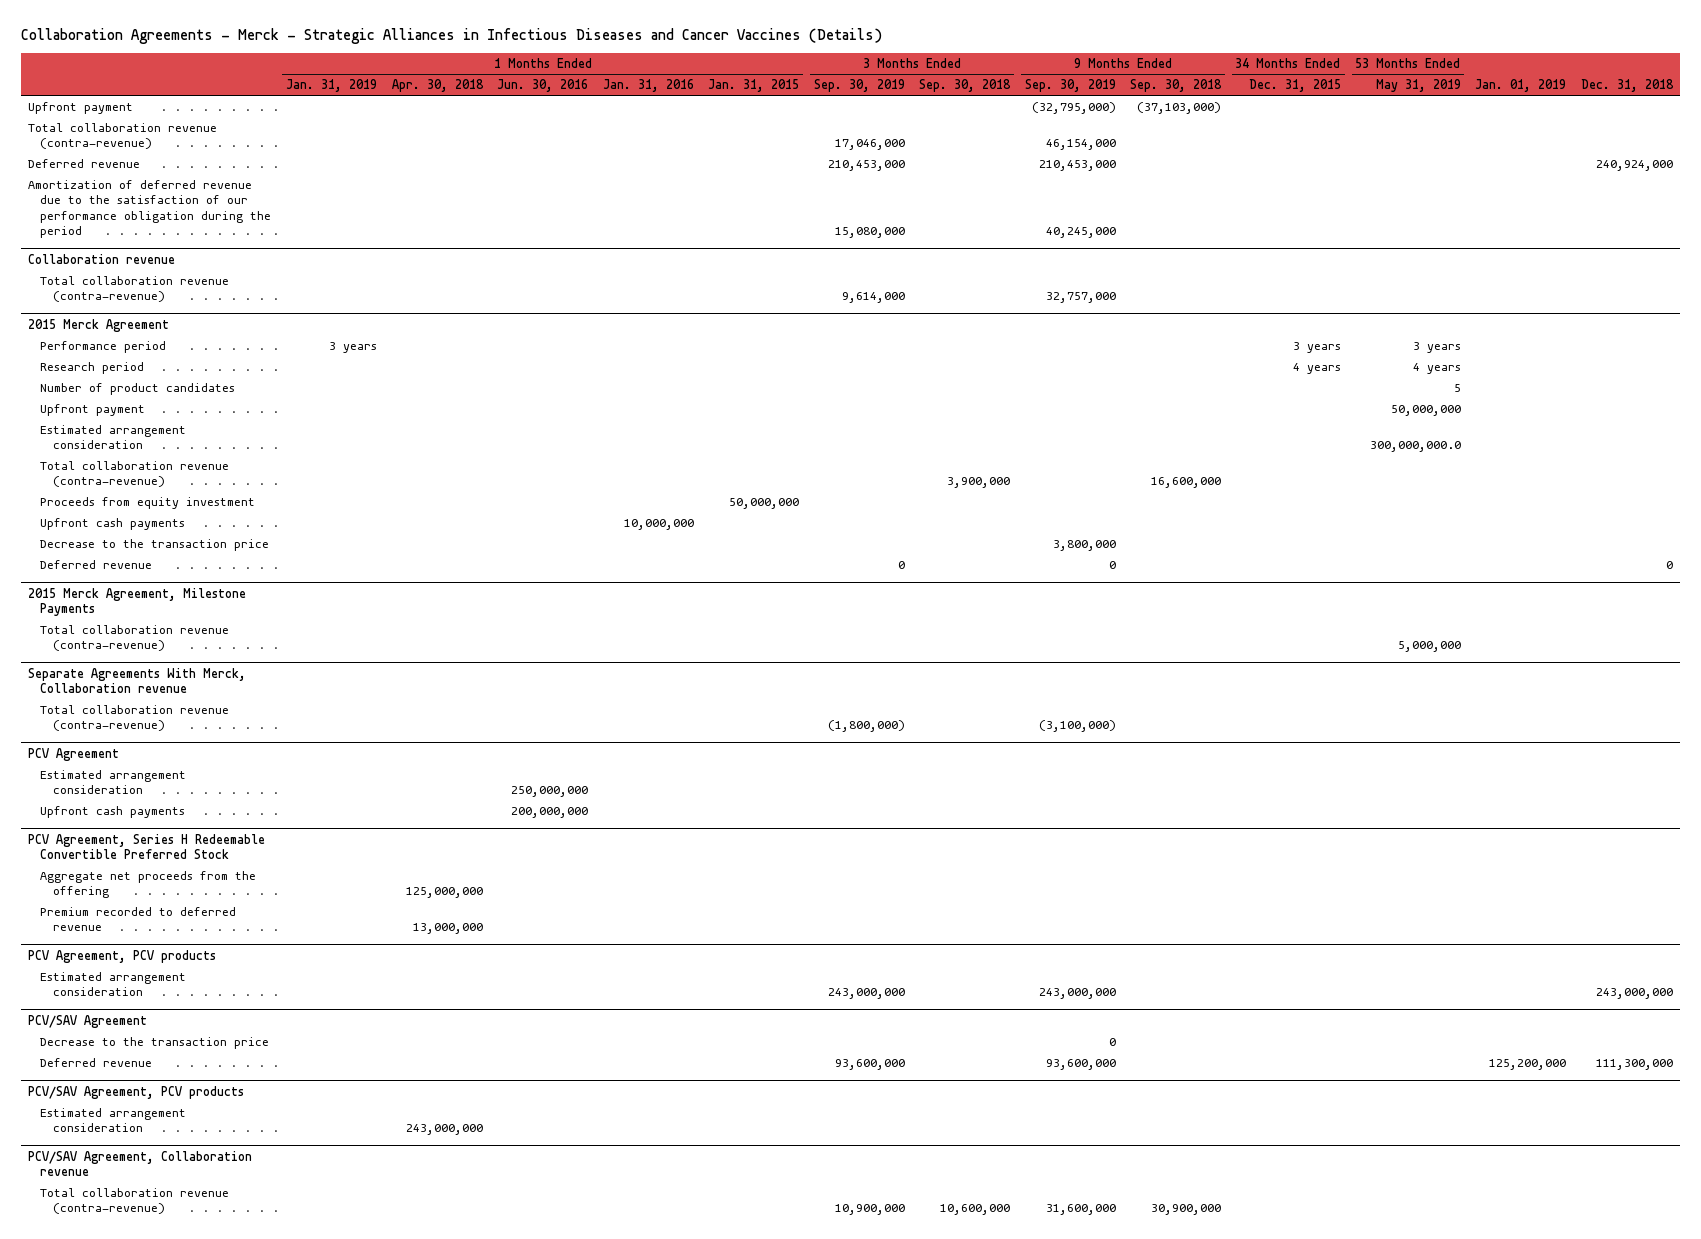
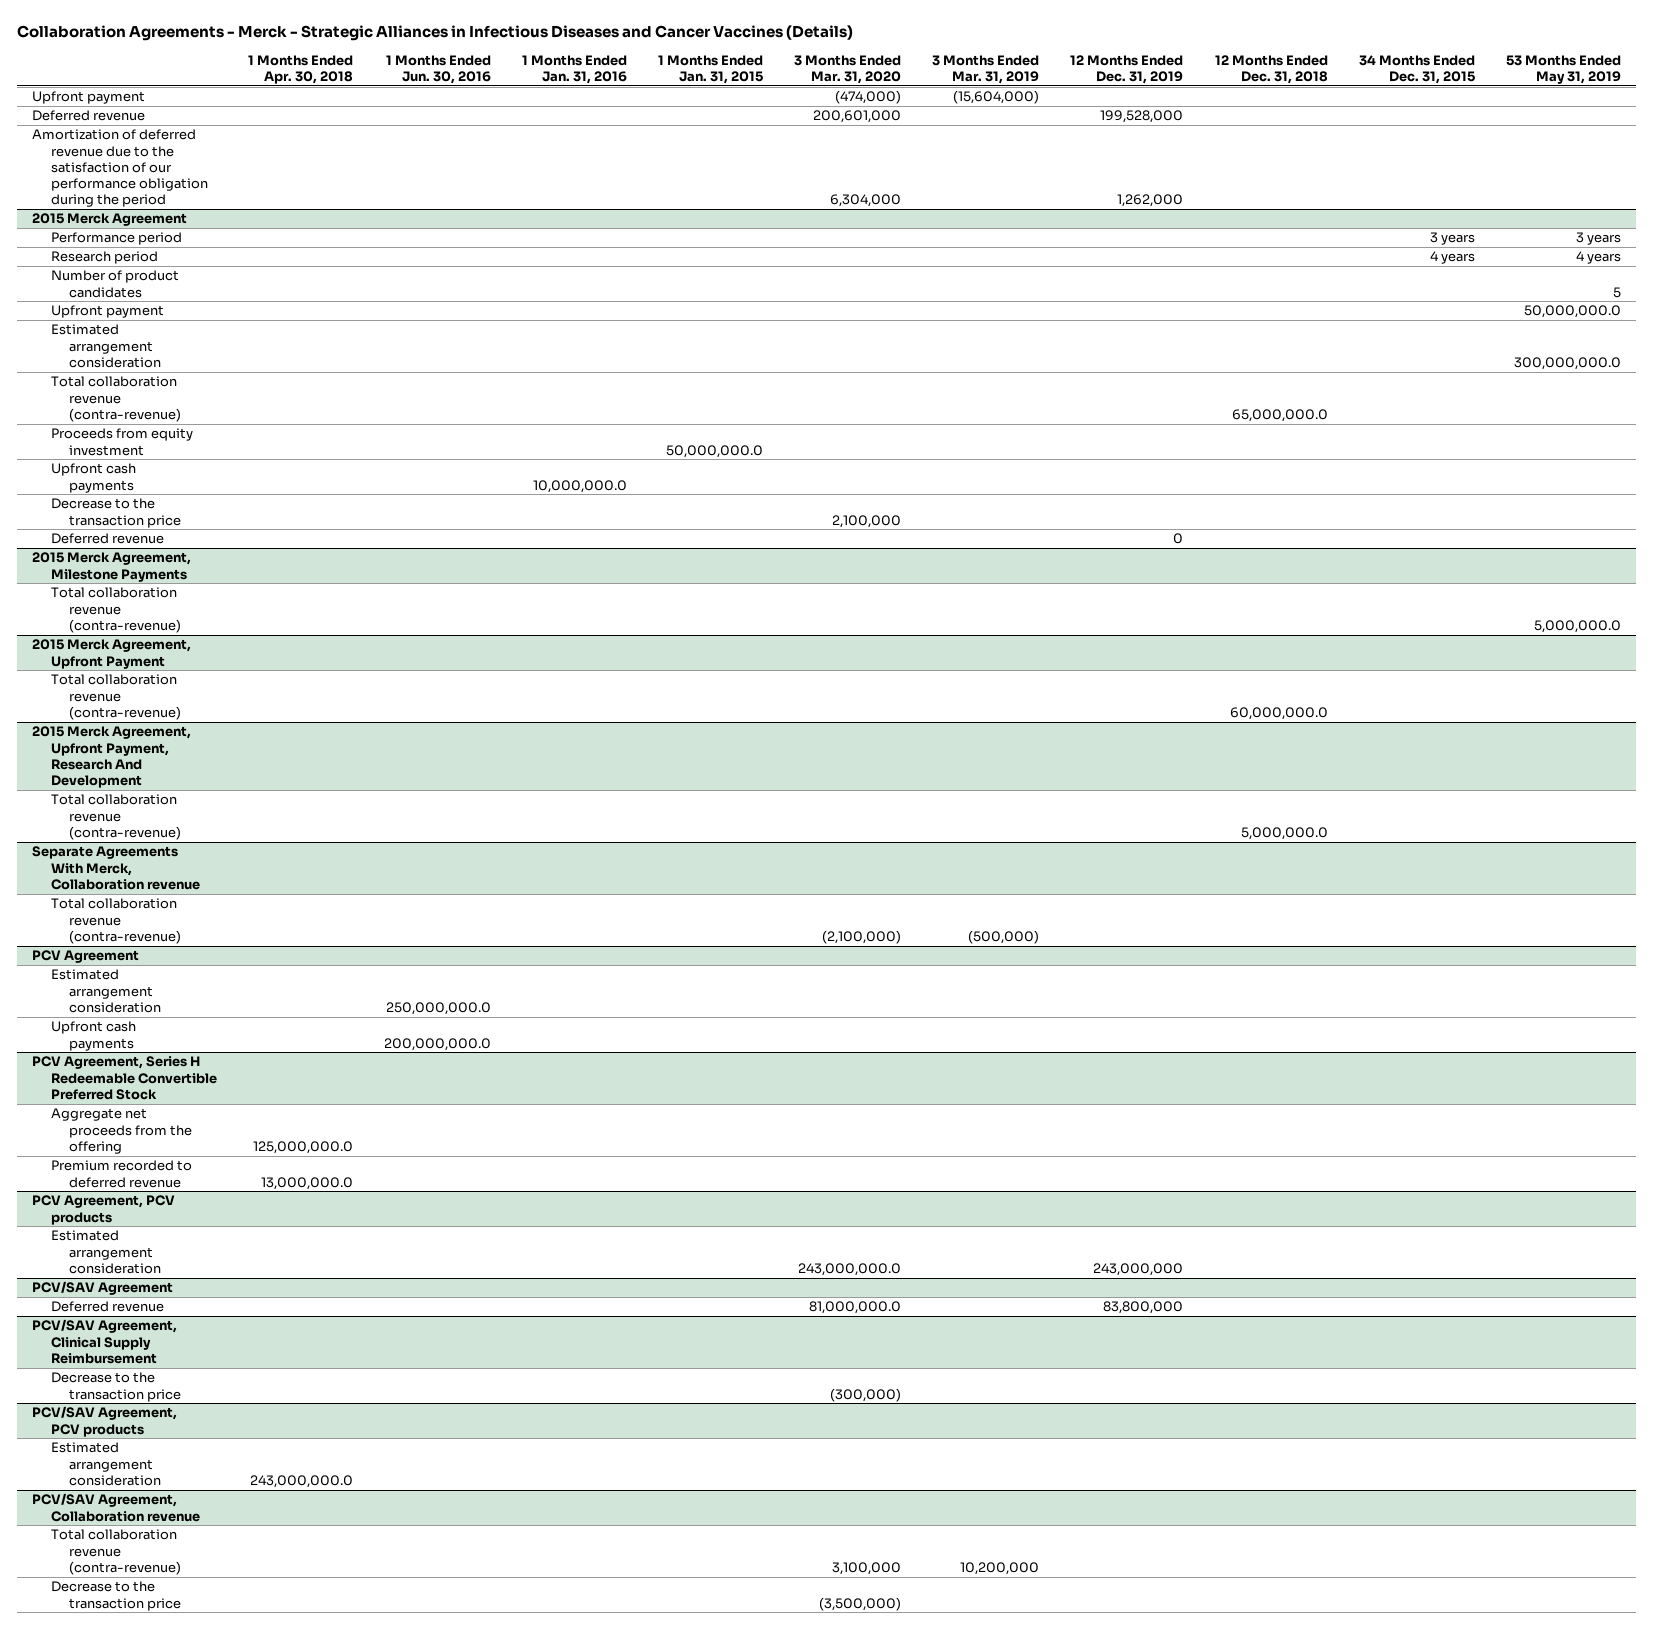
- | 1 Months Ended Jan. 31, 2019 | 1 Months Ended Apr. 30, 2018 | 1 Months Ended Jun. 30, 2016 | 1 Months Ended Jan. 31, 2016 | 1 Months Ended Jan. 31, 2015 | 3 Months Ended Sep. 30, 2019 | 3 Months Ended Sep. 30, 2018 | 9 Months Ended Sep. 30, 2019 | 9 Months Ended Sep. 30, 2018 | 34 Months Ended Dec. 31, 2015 | 53 Months Ended May 31, 2019 | Jan. 01, 2019 | Dec. 31, 2018
+ | 1 Months Ended Apr. 30, 2018 | 1 Months Ended Jun. 30, 2016 | 1 Months Ended Jan. 31, 2016 | 1 Months Ended Jan. 31, 2015 | 3 Months Ended Mar. 31, 2020 | 3 Months Ended Mar. 31, 2019 | 12 Months Ended Dec. 31, 2019 | 12 Months Ended Dec. 31, 2018 | 34 Months Ended Dec. 31, 2015 | 53 Months Ended May 31, 2019
- Total collaboration revenue (contra-revenue) | | | | | | 17,046,000 | | 46,154,000 | | | | |
- Collaboration revenue
- Total collaboration revenue (contra-revenue) | | | | | | 9,614,000 | | 32,757,000 | | | | |
@ 2015 Merck Agreement
- Upfront payment | | | | | | | | | | | 50,000,000 | |
+ Upfront payment | | | | | | | | | | 50,000,000.0
- Proceeds from equity investment | | | | | 50,000,000 | | | | | | | |
- Upfront cash payments | | | | 10,000,000 | | | | | | | | |
+ Proceeds from equity investment | | | | 50,000,000.0 | | | | | |
+ Upfront cash payments | | | 10,000,000.0 | | | | | | |
@ 2015 Merck Agreement, Milestone Payments
- Total collaboration revenue (contra-revenue) | | | | | | | | | | | 5,000,000 | |
+ Total collaboration revenue (contra-revenue) | | | | | | | | | | 5,000,000.0
+ 2015 Merck Agreement, Upfront Payment
+ Total collaboration revenue (contra-revenue) | | | | | | | | 60,000,000.0 | |
+ 2015 Merck Agreement, Upfront Payment, Research And Development
+ Total collaboration revenue (contra-revenue) | | | | | | | | 5,000,000.0 | |
@ PCV Agreement
- Estimated arrangement consideration | | | 250,000,000 | | | | | | | | | |
- Upfront cash payments | | | 200,000,000 | | | | | | | | | |
+ Estimated arrangement consideration | | 250,000,000.0 | | | | | | | |
+ Upfront cash payments | | 200,000,000.0 | | | | | | | |
@ PCV Agreement, Series H Redeemable Convertible Preferred Stock
- Aggregate net proceeds from the offering | | 125,000,000 | | | | | | | | | | |
- Premium recorded to deferred revenue | | 13,000,000 | | | | | | | | | | |
+ Aggregate net proceeds from the offering | 125,000,000.0 | | | | | | | | |
+ Premium recorded to deferred revenue | 13,000,000.0 | | | | | | | | |
@ PCV/SAV Agreement
- Decrease to the transaction price | | | | | | | | 0 | | | | |
+ PCV/SAV Agreement, Clinical Supply Reimbursement
+ Decrease to the transaction price | | | | | (300,000) | | | | |
@ PCV/SAV Agreement, PCV products
- Estimated arrangement consideration | | 243,000,000 | | | | | | | | | | |
+ Estimated arrangement consideration | 243,000,000.0 | | | | | | | | |
@ PCV/SAV Agreement, Collaboration revenue
+ Decrease to the transaction price | | | | | (3,500,000) | | | | |

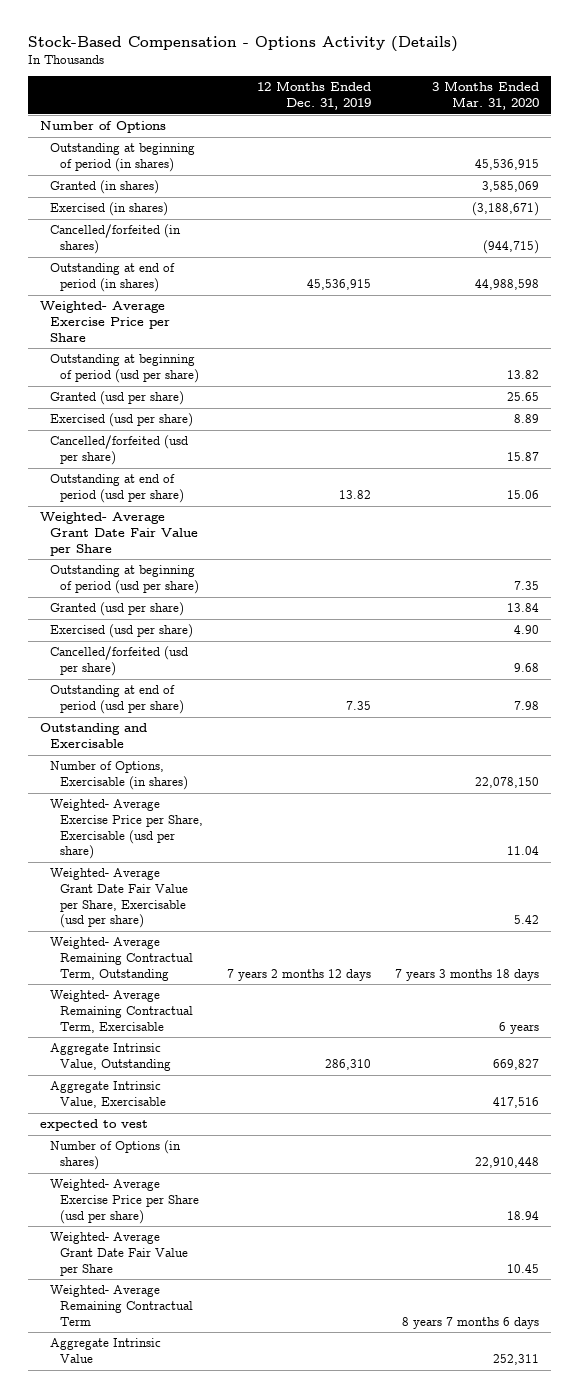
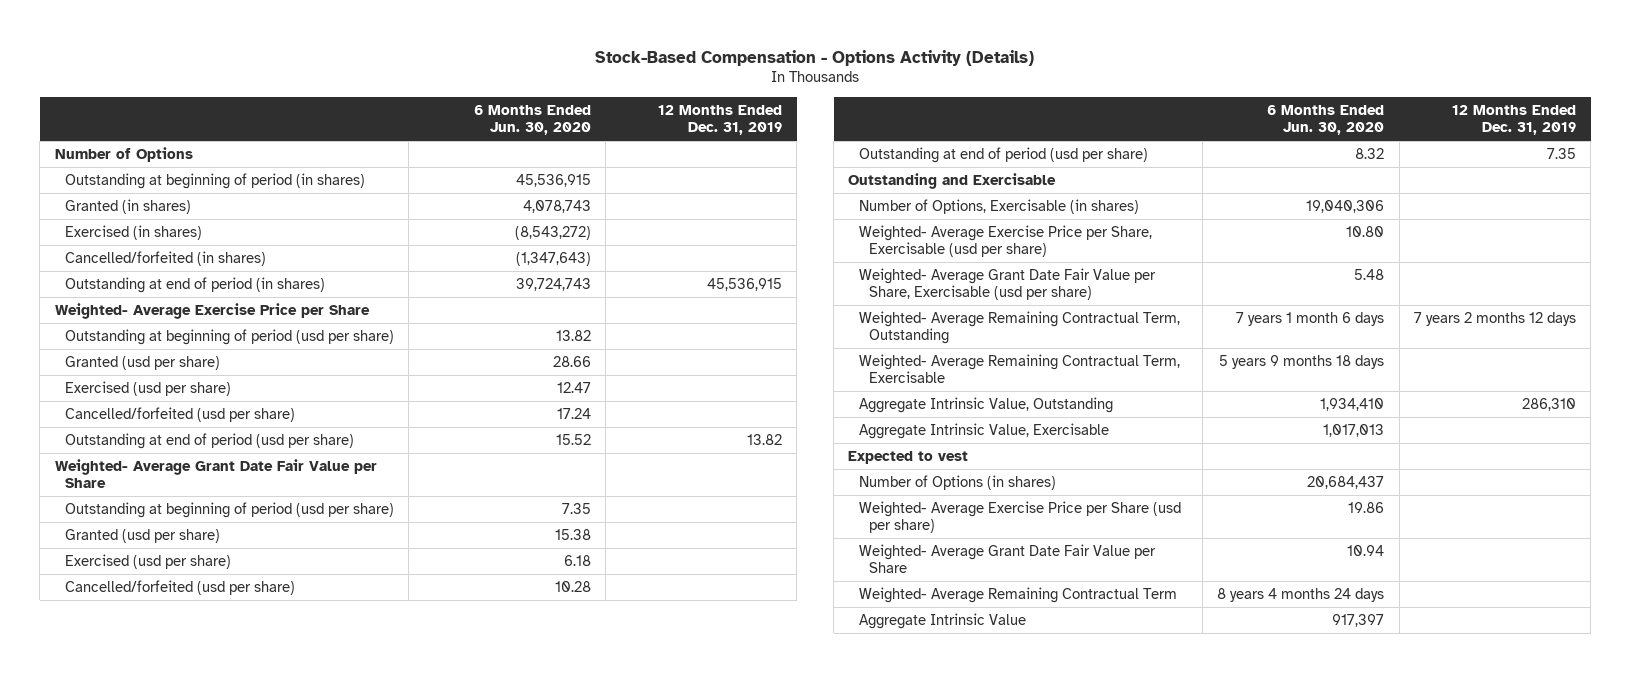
- | 12 Months Ended Dec. 31, 2019 | 3 Months Ended Mar. 31, 2020
+ | 6 Months Ended Jun. 30, 2020 | 12 Months Ended Dec. 31, 2019
- expected to vest
+ Expected to vest

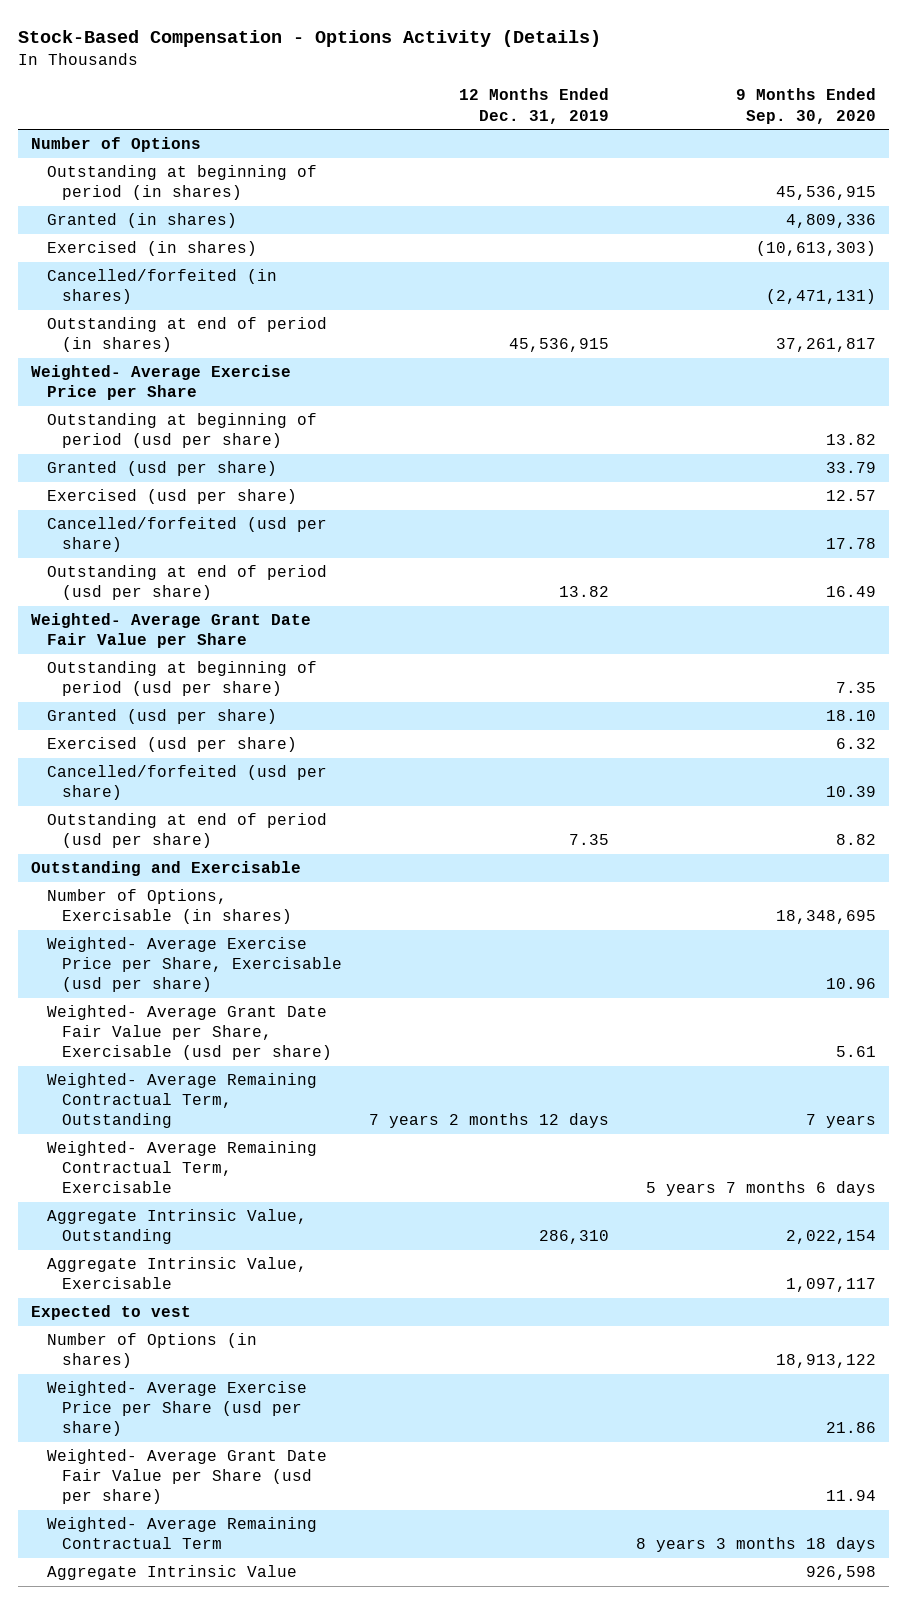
- | 6 Months Ended Jun. 30, 2020 | 12 Months Ended Dec. 31, 2019
+ | 12 Months Ended Dec. 31, 2019 | 9 Months Ended Sep. 30, 2020
- Weighted- Average Grant Date Fair Value per Share | 10.94 |
+ Weighted- Average Grant Date Fair Value per Share (usd per share) | | 11.94

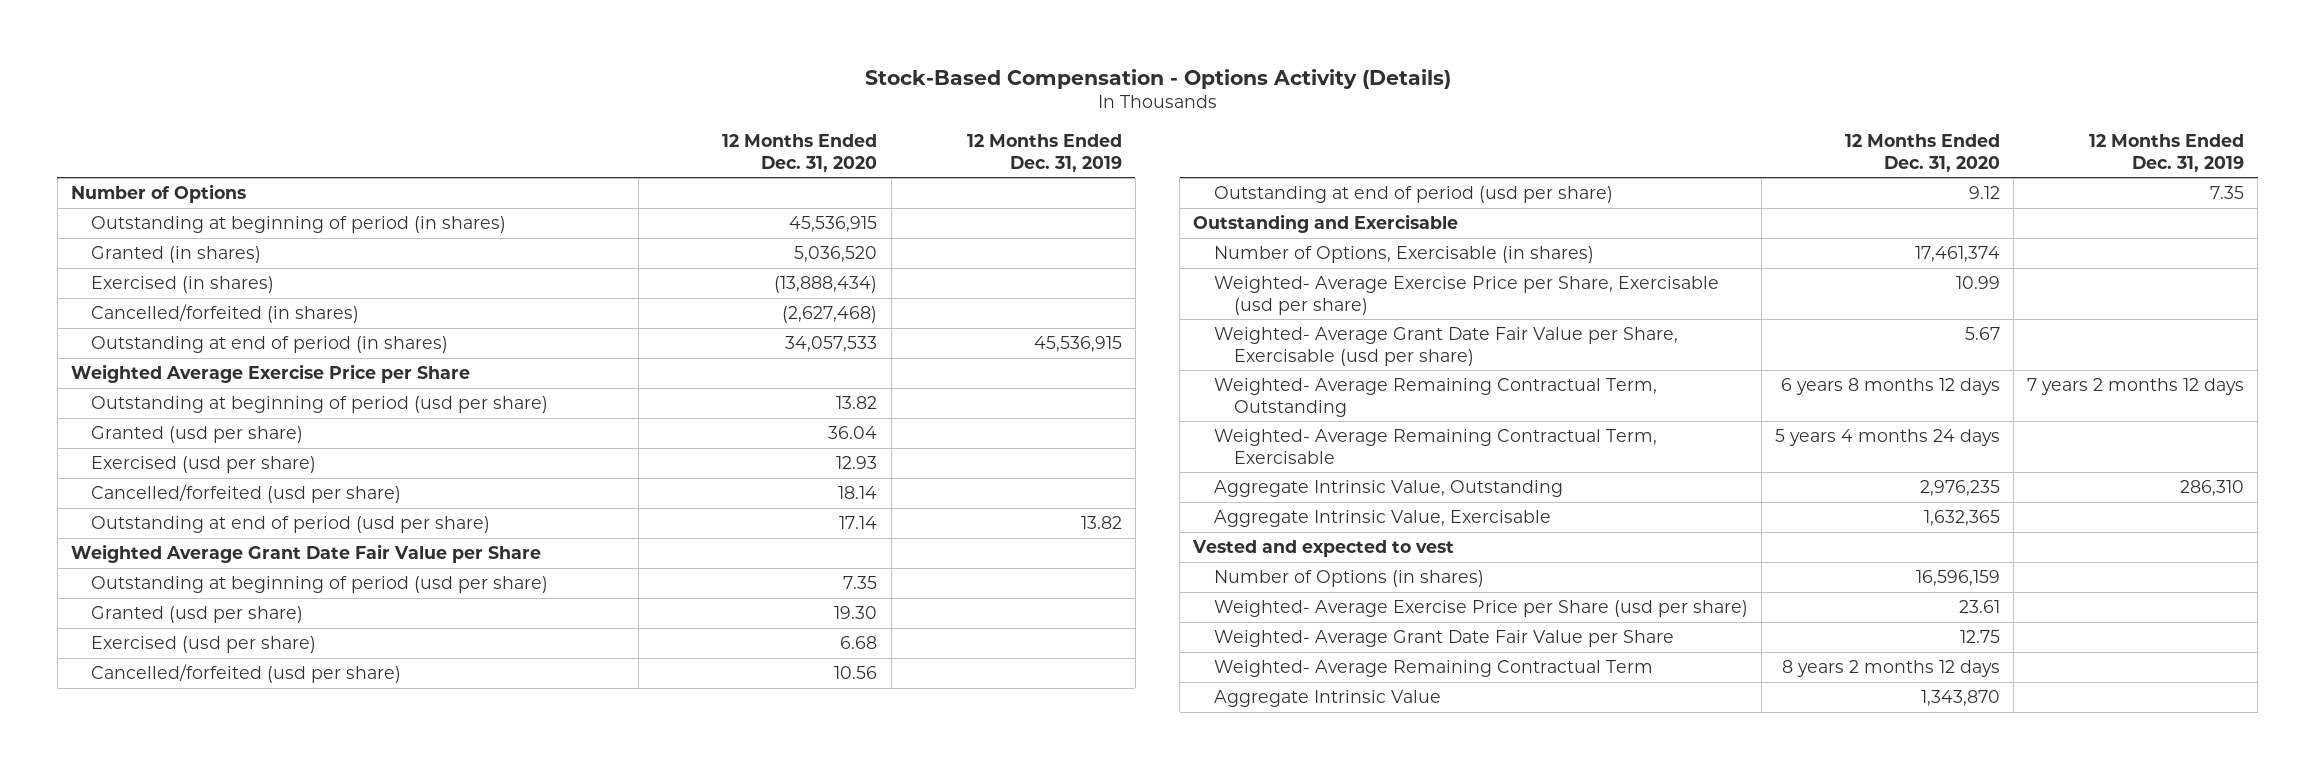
- | 12 Months Ended Dec. 31, 2019 | 9 Months Ended Sep. 30, 2020
+ | 12 Months Ended Dec. 31, 2020 | 12 Months Ended Dec. 31, 2019
- Weighted- Average Exercise Price per Share
+ Weighted Average Exercise Price per Share
+ Weighted Average Grant Date Fair Value per Share
- Expected to vest
+ Vested and expected to vest
- Weighted- Average Grant Date Fair Value per Share (usd per share) | | 11.94
moved down: Weighted- Average Grant Date Fair Value per Share | 12.75 |

